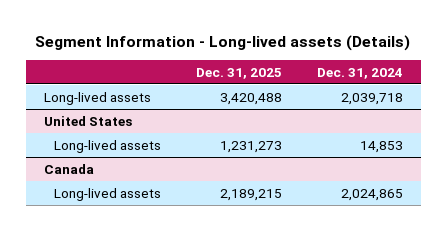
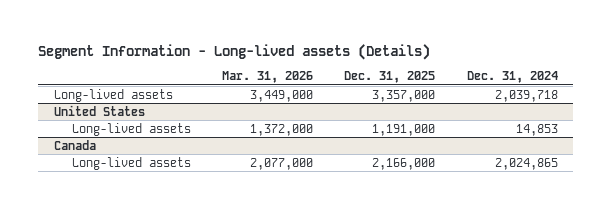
- | Dec. 31, 2025 | Dec. 31, 2024
+ | Mar. 31, 2026 | Dec. 31, 2025 | Dec. 31, 2024
- Long-lived assets | 3,420,488 | 2,039,718
+ Long-lived assets | 3,449,000 | 3,357,000 | 2,039,718
@ United States
- Long-lived assets | 1,231,273 | 14,853
+ Long-lived assets | 1,372,000 | 1,191,000 | 14,853
@ Canada
- Long-lived assets | 2,189,215 | 2,024,865
+ Long-lived assets | 2,077,000 | 2,166,000 | 2,024,865

